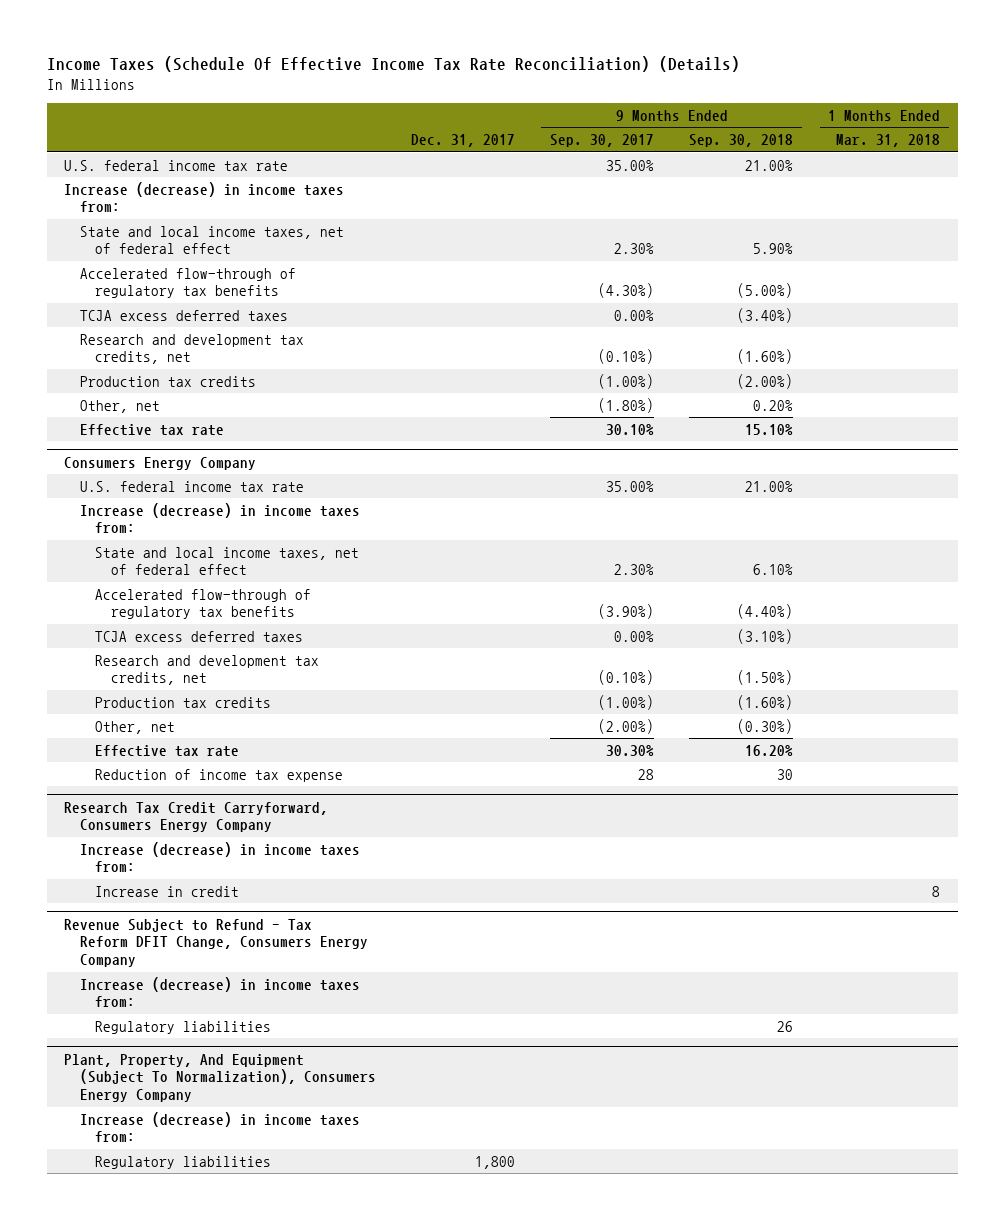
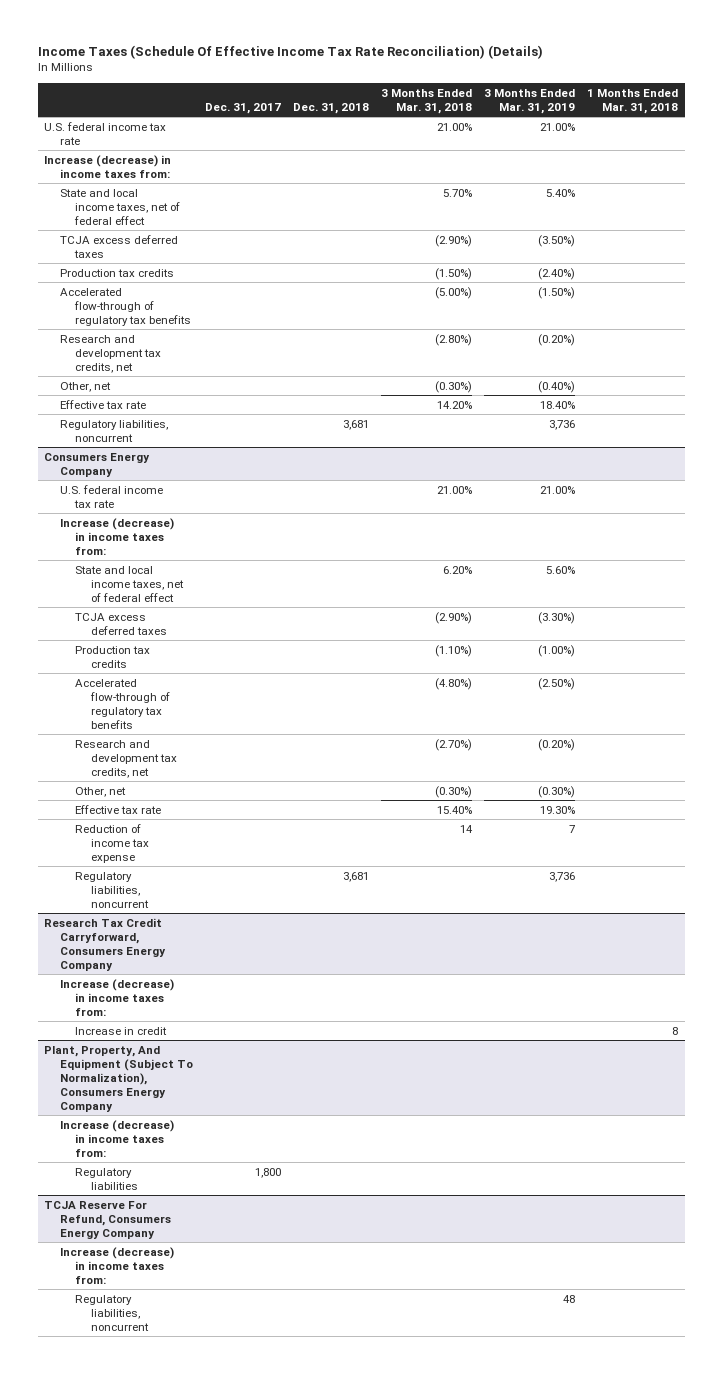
- | Dec. 31, 2017 | 9 Months Ended Sep. 30, 2017 | 9 Months Ended Sep. 30, 2018 | 1 Months Ended Mar. 31, 2018
+ | Dec. 31, 2017 | Dec. 31, 2018 | 3 Months Ended Mar. 31, 2018 | 3 Months Ended Mar. 31, 2019 | 1 Months Ended Mar. 31, 2018
moved down: Accelerated flow-through of regulatory tax benefits | | | (5.00%) | (1.50%) |
moved down: Research and development tax credits, net | | | (2.80%) | (0.20%) |
+ Regulatory liabilities, noncurrent | | 3,681 | | 3,736 |
@ Consumers Energy Company
moved down: Accelerated flow-through of regulatory tax benefits | | | (4.80%) | (2.50%) |
moved down: Research and development tax credits, net | | | (2.70%) | (0.20%) |
+ Regulatory liabilities, noncurrent | | 3,681 | | 3,736 |
- Revenue Subject to Refund - Tax Reform DFIT Change, Consumers Energy Company
- Increase (decrease) in income taxes from:
- Regulatory liabilities | | | 26 |
+ TCJA Reserve For Refund, Consumers Energy Company
+ Increase (decrease) in income taxes from:
+ Regulatory liabilities, noncurrent | | | | 48 |

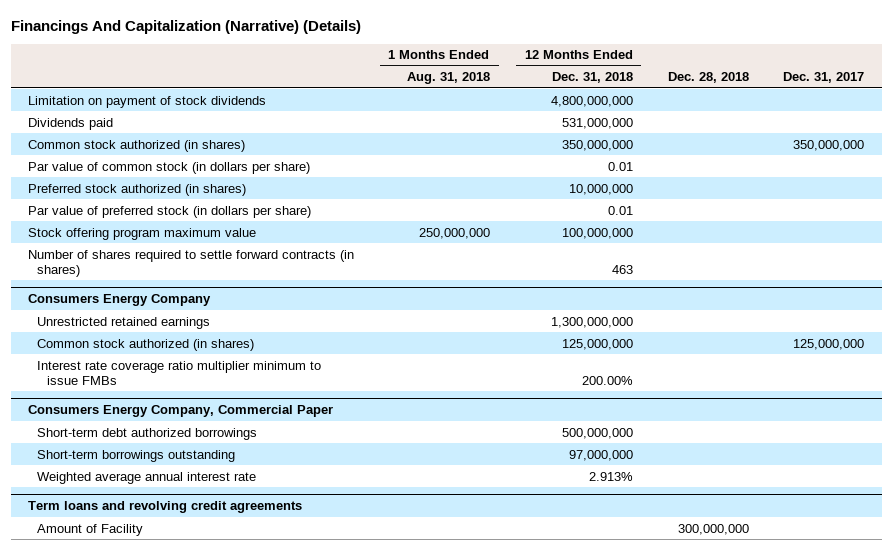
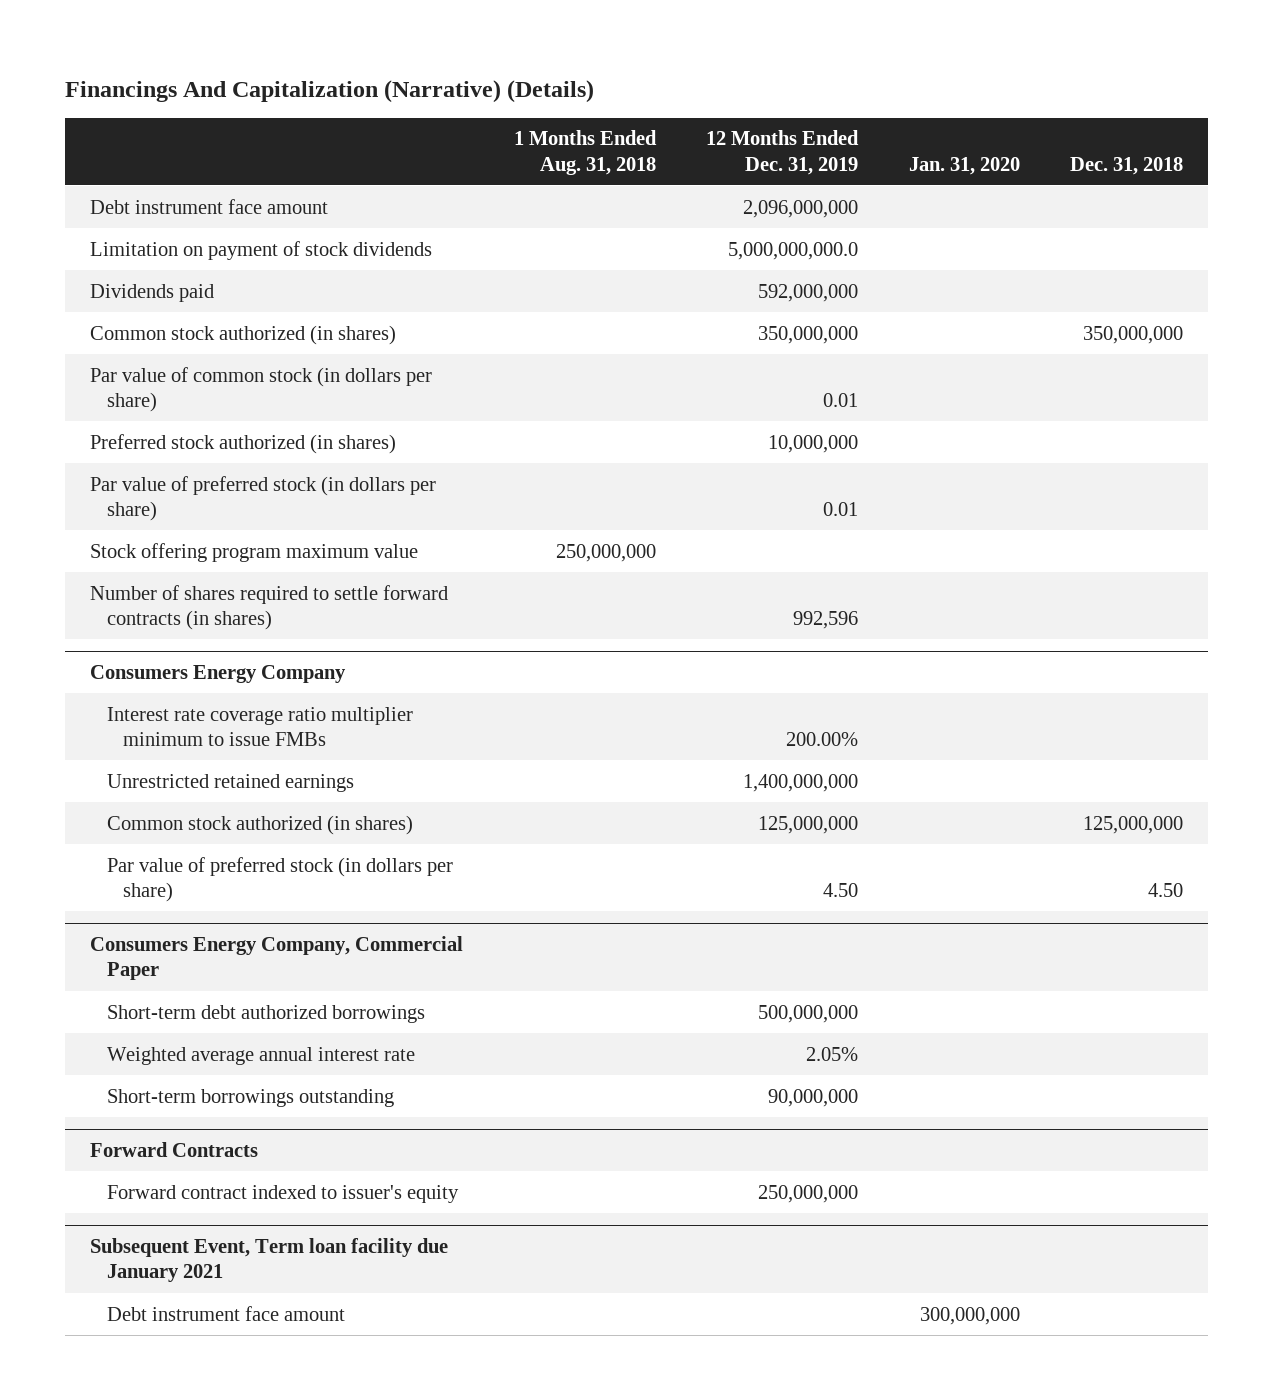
- | 1 Months Ended Aug. 31, 2018 | 12 Months Ended Dec. 31, 2018 | Dec. 28, 2018 | Dec. 31, 2017
+ | 1 Months Ended Aug. 31, 2018 | 12 Months Ended Dec. 31, 2019 | Jan. 31, 2020 | Dec. 31, 2018
+ Debt instrument face amount | | 2,096,000,000 | |
@ Consumers Energy Company
moved up: Interest rate coverage ratio multiplier minimum to issue FMBs | | 200.00% | |
+ Par value of preferred stock (in dollars per share) | | 4.50 | | 4.50
- Term loans and revolving credit agreements
- Amount of Facility | | | 300,000,000 |
@ Consumers Energy Company, Commercial Paper
moved down: Short-term borrowings outstanding | | 90,000,000 | |
+ Forward Contracts
+ Forward contract indexed to issuer's equity | | 250,000,000 | |
+ Subsequent Event, Term loan facility due January 2021
+ Debt instrument face amount | | | 300,000,000 |

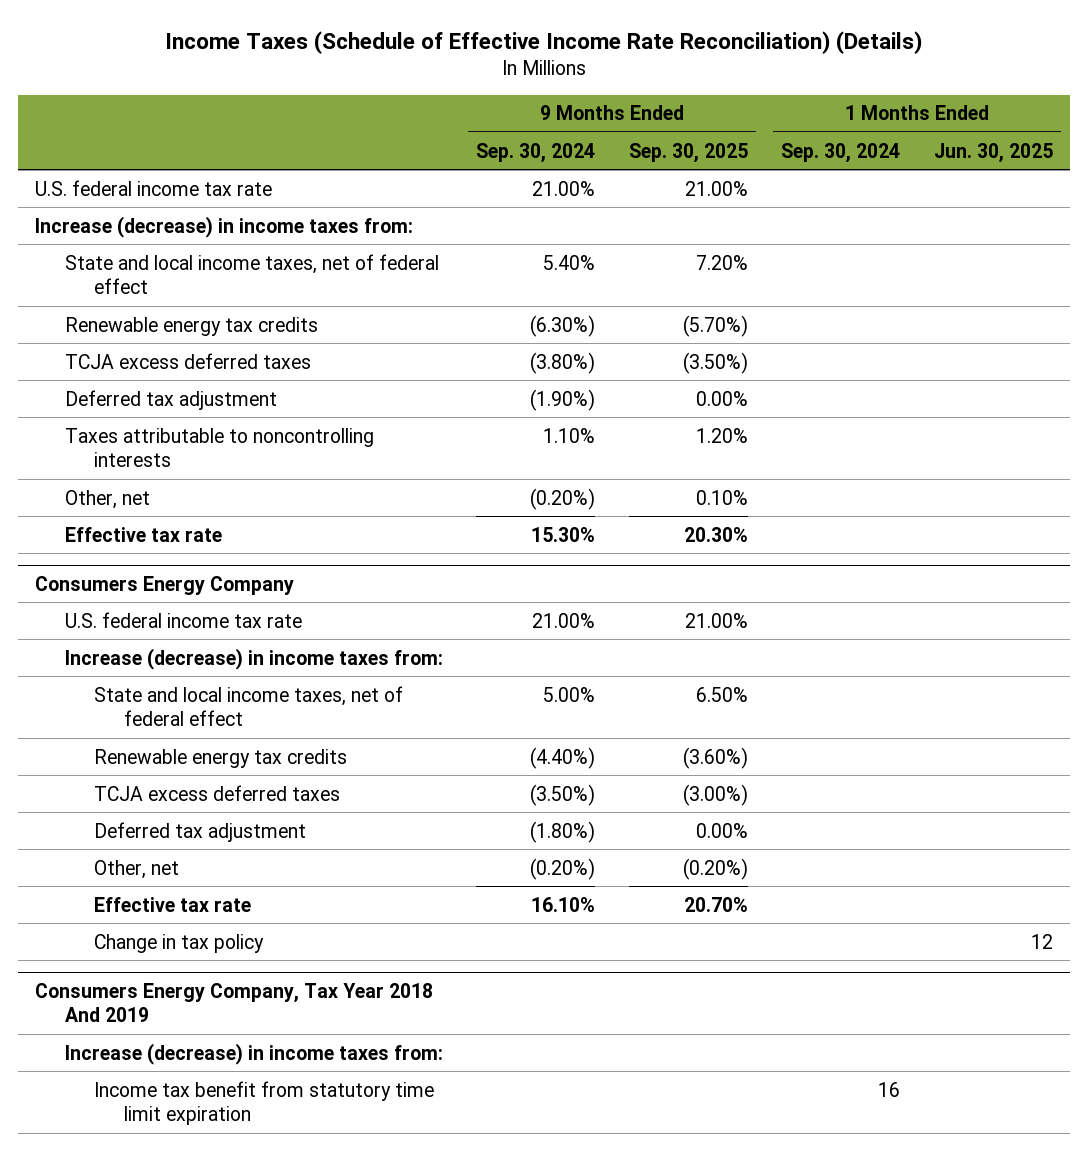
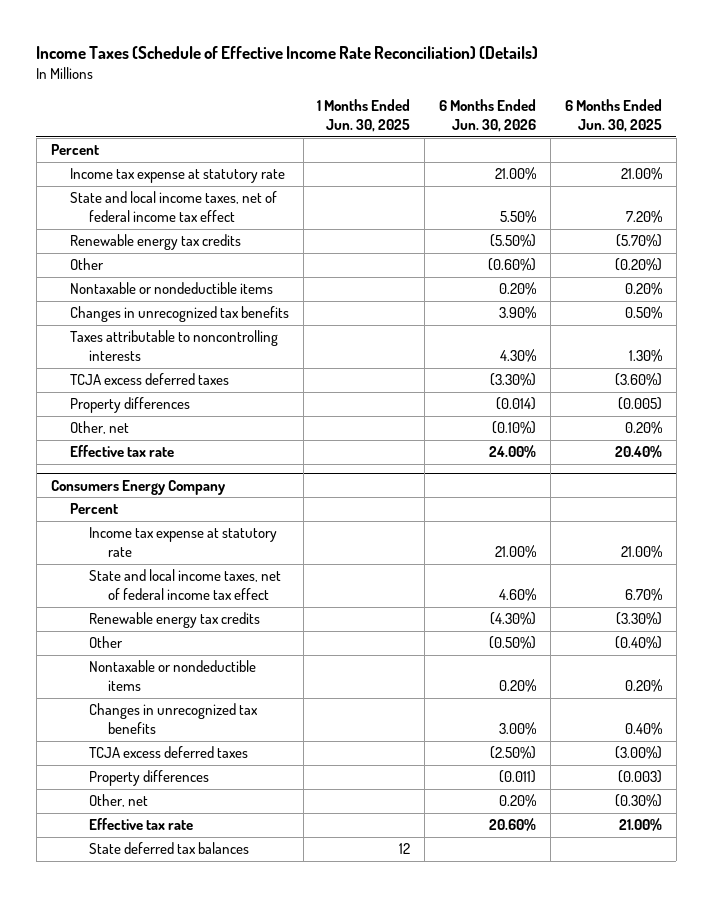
- | 9 Months Ended Sep. 30, 2024 | 9 Months Ended Sep. 30, 2025 | 1 Months Ended Sep. 30, 2024 | 1 Months Ended Jun. 30, 2025
+ | 1 Months Ended Jun. 30, 2025 | 6 Months Ended Jun. 30, 2026 | 6 Months Ended Jun. 30, 2025
- U.S. federal income tax rate | 21.00% | 21.00% | |
- Increase (decrease) in income taxes from:
- State and local income taxes, net of federal effect | 5.40% | 7.20% | |
+ Percent
+ Income tax expense at statutory rate | | 21.00% | 21.00%
+ State and local income taxes, net of federal income tax effect | | 5.50% | 7.20%
- Deferred tax adjustment | (1.90%) | 0.00% | |
+ Other | | (0.60%) | (0.20%)
+ Nontaxable or nondeductible items | | 0.20% | 0.20%
+ Changes in unrecognized tax benefits | | 3.90% | 0.50%
moved down: TCJA excess deferred taxes | | (3.30%) | (3.60%)
+ Property differences | | (0.014) | (0.005)
@ Consumers Energy Company
- U.S. federal income tax rate | 21.00% | 21.00% | |
- Increase (decrease) in income taxes from:
- State and local income taxes, net of federal effect | 5.00% | 6.50% | |
+ Percent
+ Income tax expense at statutory rate | | 21.00% | 21.00%
+ State and local income taxes, net of federal income tax effect | | 4.60% | 6.70%
+ Other | | (0.50%) | (0.40%)
+ Nontaxable or nondeductible items | | 0.20% | 0.20%
+ Changes in unrecognized tax benefits | | 3.00% | 0.40%
- Deferred tax adjustment | (1.80%) | 0.00% | |
+ Property differences | | (0.011) | (0.003)
- Change in tax policy | | | | 12
- Consumers Energy Company, Tax Year 2018 And 2019
- Increase (decrease) in income taxes from:
- Income tax benefit from statutory time limit expiration | | | 16 |
@ Consumers Energy Company
+ State deferred tax balances | 12 | |

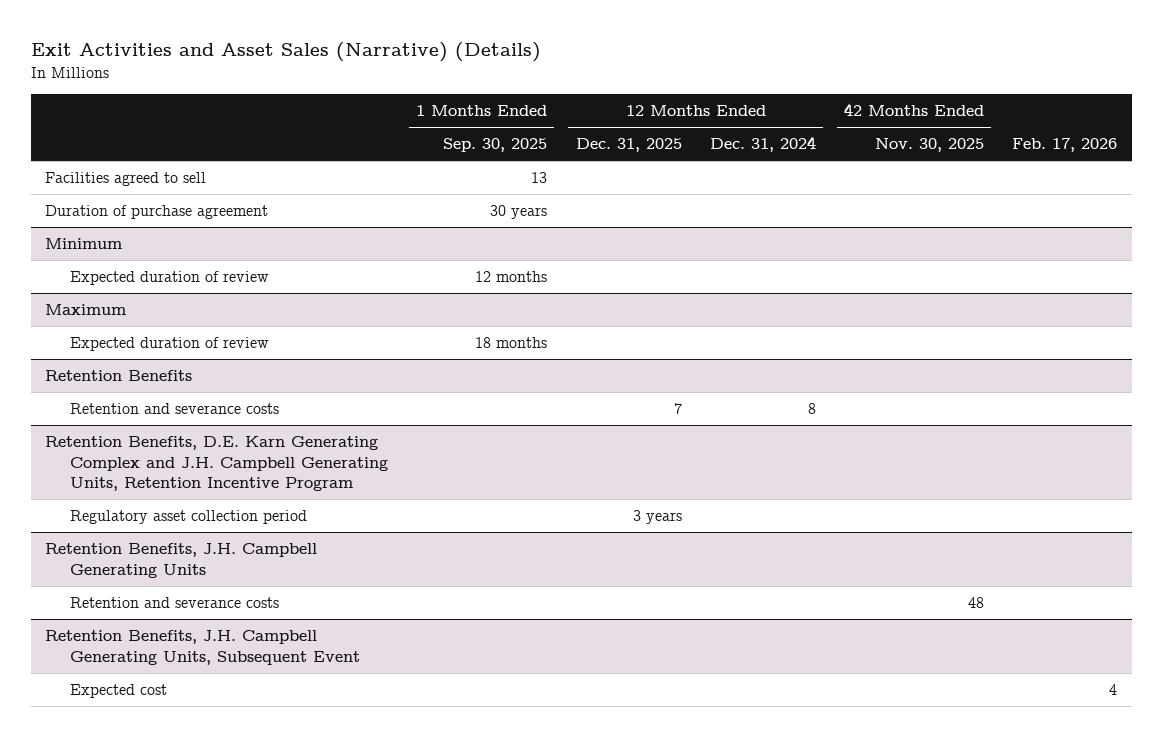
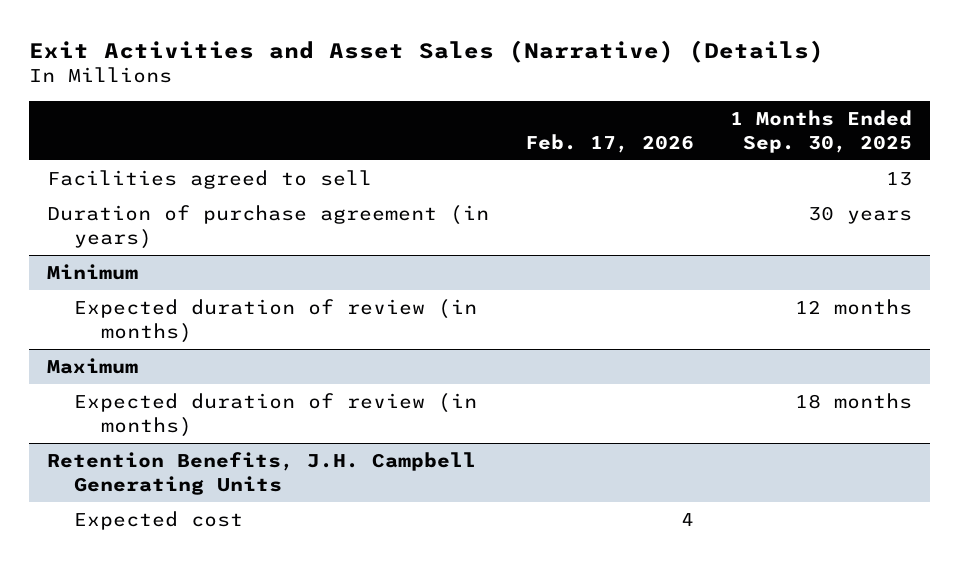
- | 1 Months Ended Sep. 30, 2025 | 12 Months Ended Dec. 31, 2025 | 12 Months Ended Dec. 31, 2024 | 42 Months Ended Nov. 30, 2025 | Feb. 17, 2026
+ | Feb. 17, 2026 | 1 Months Ended Sep. 30, 2025
- Duration of purchase agreement | 30 years | | | |
+ Duration of purchase agreement (in years) | | 30 years
@ Minimum
- Expected duration of review | 12 months | | | |
+ Expected duration of review (in months) | | 12 months
@ Maximum
- Expected duration of review | 18 months | | | |
- Retention Benefits
- Retention and severance costs | | 7 | 8 | |
- Retention Benefits, D.E. Karn Generating Complex and J.H. Campbell Generating Units, Retention Incentive Program
- Regulatory asset collection period | | 3 years | | |
@ Maximum
+ Expected duration of review (in months) | | 18 months
@ Retention Benefits, J.H. Campbell Generating Units
- Retention and severance costs | | | | 48 |
- Retention Benefits, J.H. Campbell Generating Units, Subsequent Event
- Expected cost | | | | | 4
@ Retention Benefits, J.H. Campbell Generating Units
+ Expected cost | 4 |

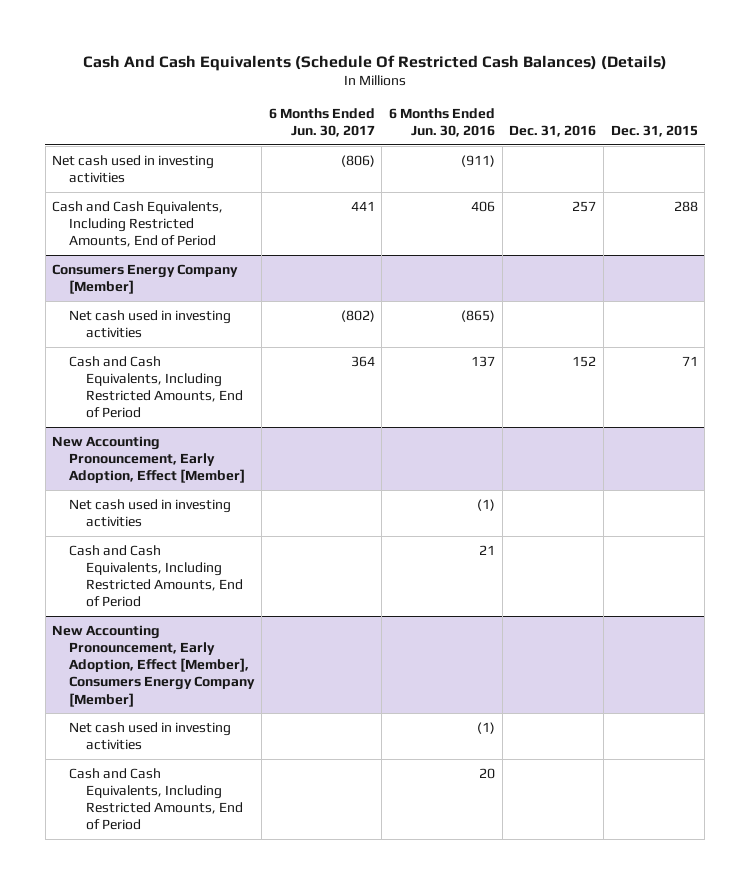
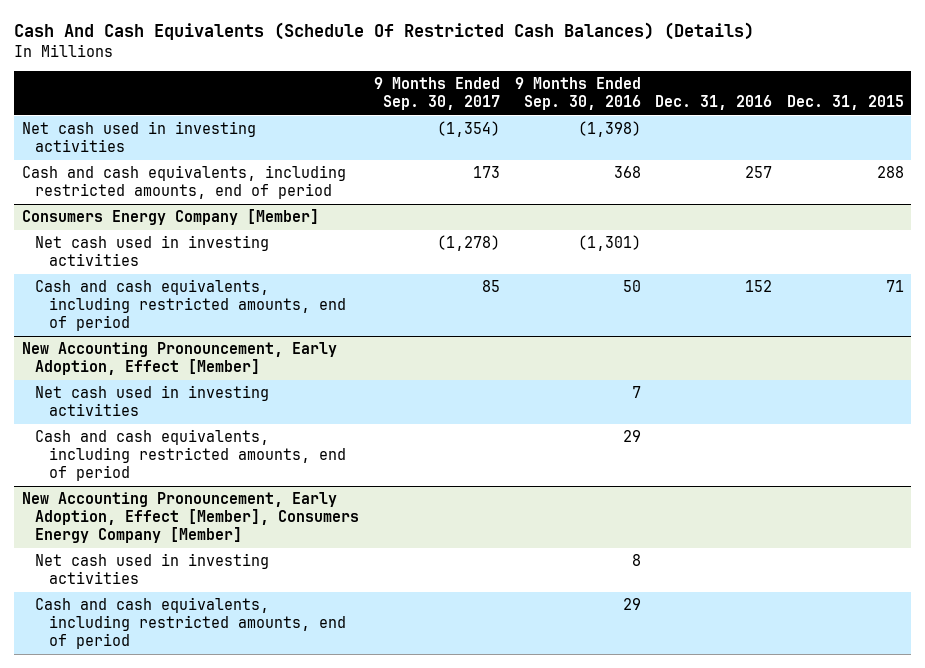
- | 6 Months Ended Jun. 30, 2017 | 6 Months Ended Jun. 30, 2016 | Dec. 31, 2016 | Dec. 31, 2015
+ | 9 Months Ended Sep. 30, 2017 | 9 Months Ended Sep. 30, 2016 | Dec. 31, 2016 | Dec. 31, 2015
- Cash and Cash Equivalents, Including Restricted Amounts, End of Period | 441 | 406 | 257 | 288
+ Cash and cash equivalents, including restricted amounts, end of period | 173 | 368 | 257 | 288
@ Consumers Energy Company [Member]
- Cash and Cash Equivalents, Including Restricted Amounts, End of Period | 364 | 137 | 152 | 71
+ Cash and cash equivalents, including restricted amounts, end of period | 85 | 50 | 152 | 71
@ New Accounting Pronouncement, Early Adoption, Effect [Member]
- Cash and Cash Equivalents, Including Restricted Amounts, End of Period | | 21 | |
+ Cash and cash equivalents, including restricted amounts, end of period | | 29 | |
@ New Accounting Pronouncement, Early Adoption, Effect [Member], Consumers Energy Company [Member]
- Cash and Cash Equivalents, Including Restricted Amounts, End of Period | | 20 | |
+ Cash and cash equivalents, including restricted amounts, end of period | | 29 | |

